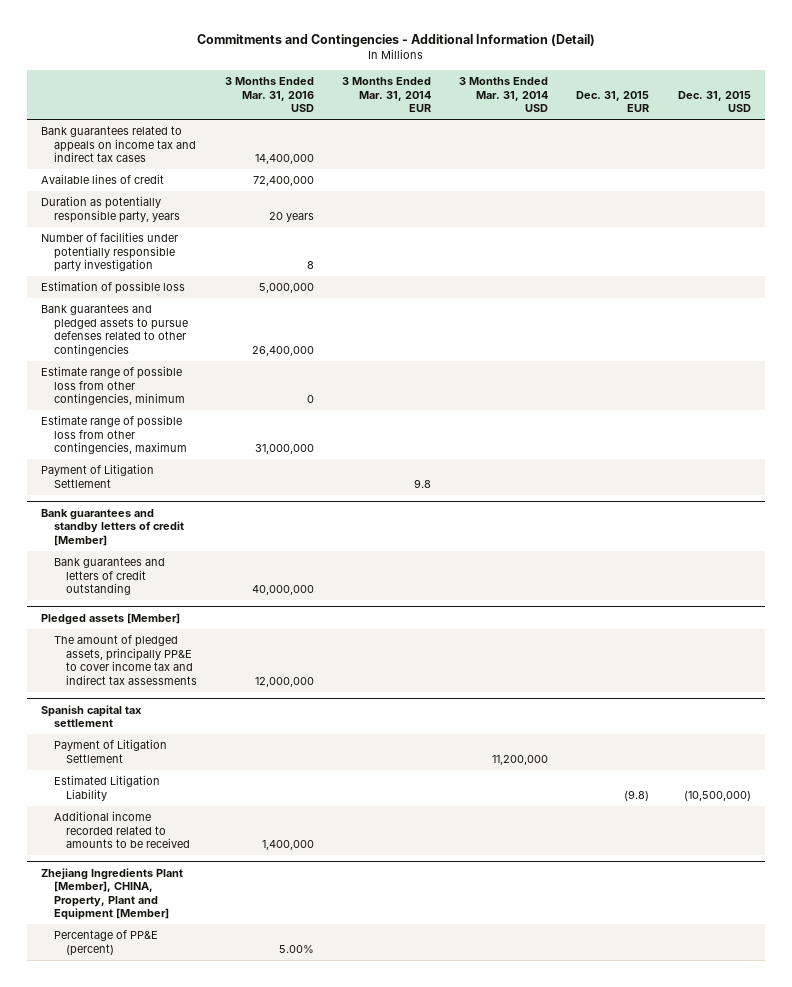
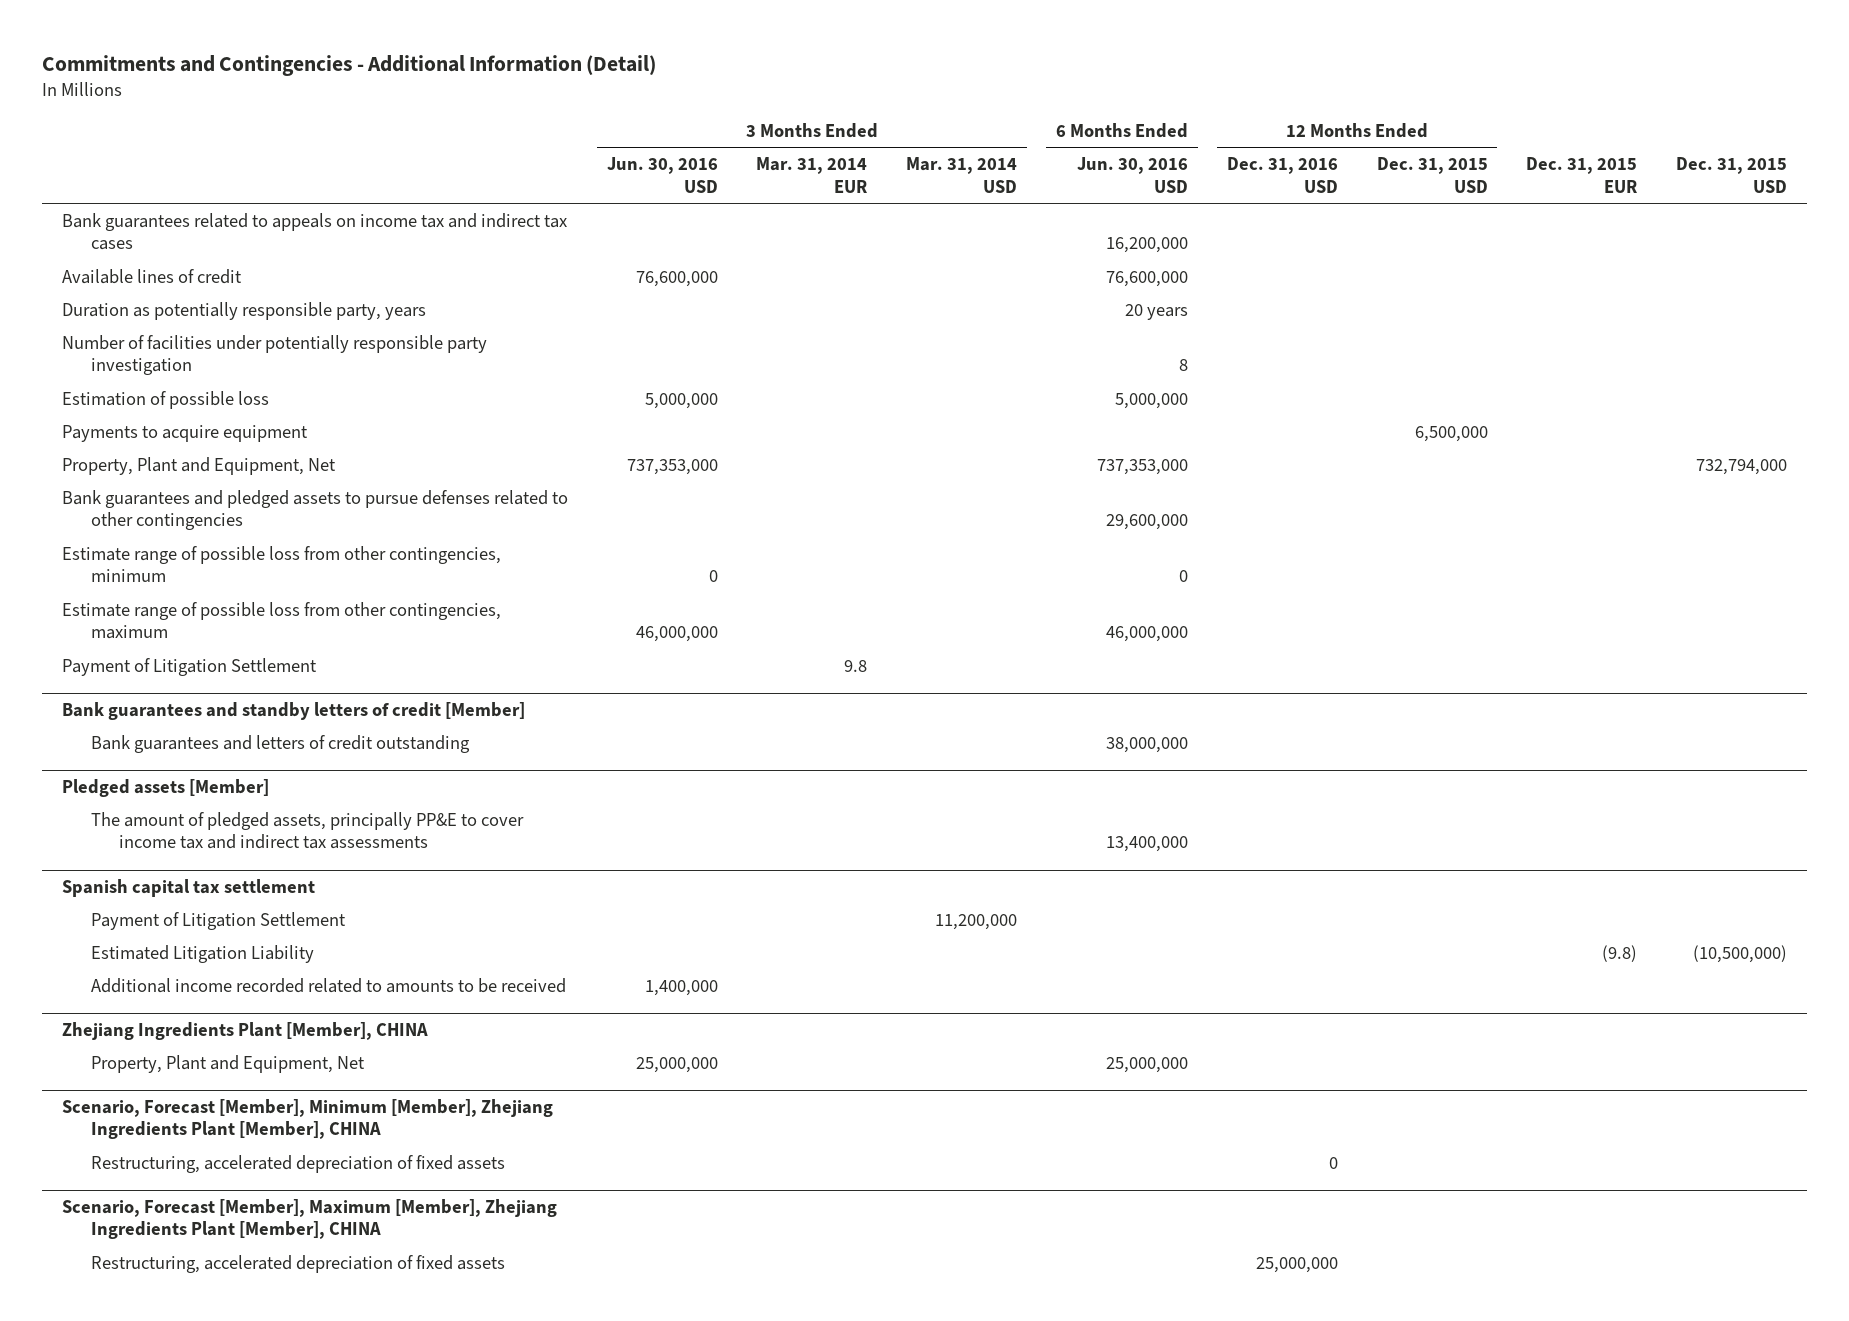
- | 3 Months Ended Mar. 31, 2016 USD | 3 Months Ended Mar. 31, 2014 EUR | 3 Months Ended Mar. 31, 2014 USD | Dec. 31, 2015 EUR | Dec. 31, 2015 USD
+ | 3 Months Ended Jun. 30, 2016 USD | 3 Months Ended Mar. 31, 2014 EUR | 3 Months Ended Mar. 31, 2014 USD | 6 Months Ended Jun. 30, 2016 USD | 12 Months Ended Dec. 31, 2016 USD | 12 Months Ended Dec. 31, 2015 USD | Dec. 31, 2015 EUR | Dec. 31, 2015 USD
+ Payments to acquire equipment | | | | | | 6,500,000 | |
+ Property, Plant and Equipment, Net | 737,353,000 | | | 737,353,000 | | | | 732,794,000
- Zhejiang Ingredients Plant [Member], CHINA, Property, Plant and Equipment [Member]
- Percentage of PP&E (percent) | 5.00% | | | |
+ Zhejiang Ingredients Plant [Member], CHINA
+ Property, Plant and Equipment, Net | 25,000,000 | | | 25,000,000 | | | |
+ Scenario, Forecast [Member], Minimum [Member], Zhejiang Ingredients Plant [Member], CHINA
+ Restructuring, accelerated depreciation of fixed assets | | | | | 0 | | |
+ Scenario, Forecast [Member], Maximum [Member], Zhejiang Ingredients Plant [Member], CHINA
+ Restructuring, accelerated depreciation of fixed assets | | | | | 25,000,000 | | |

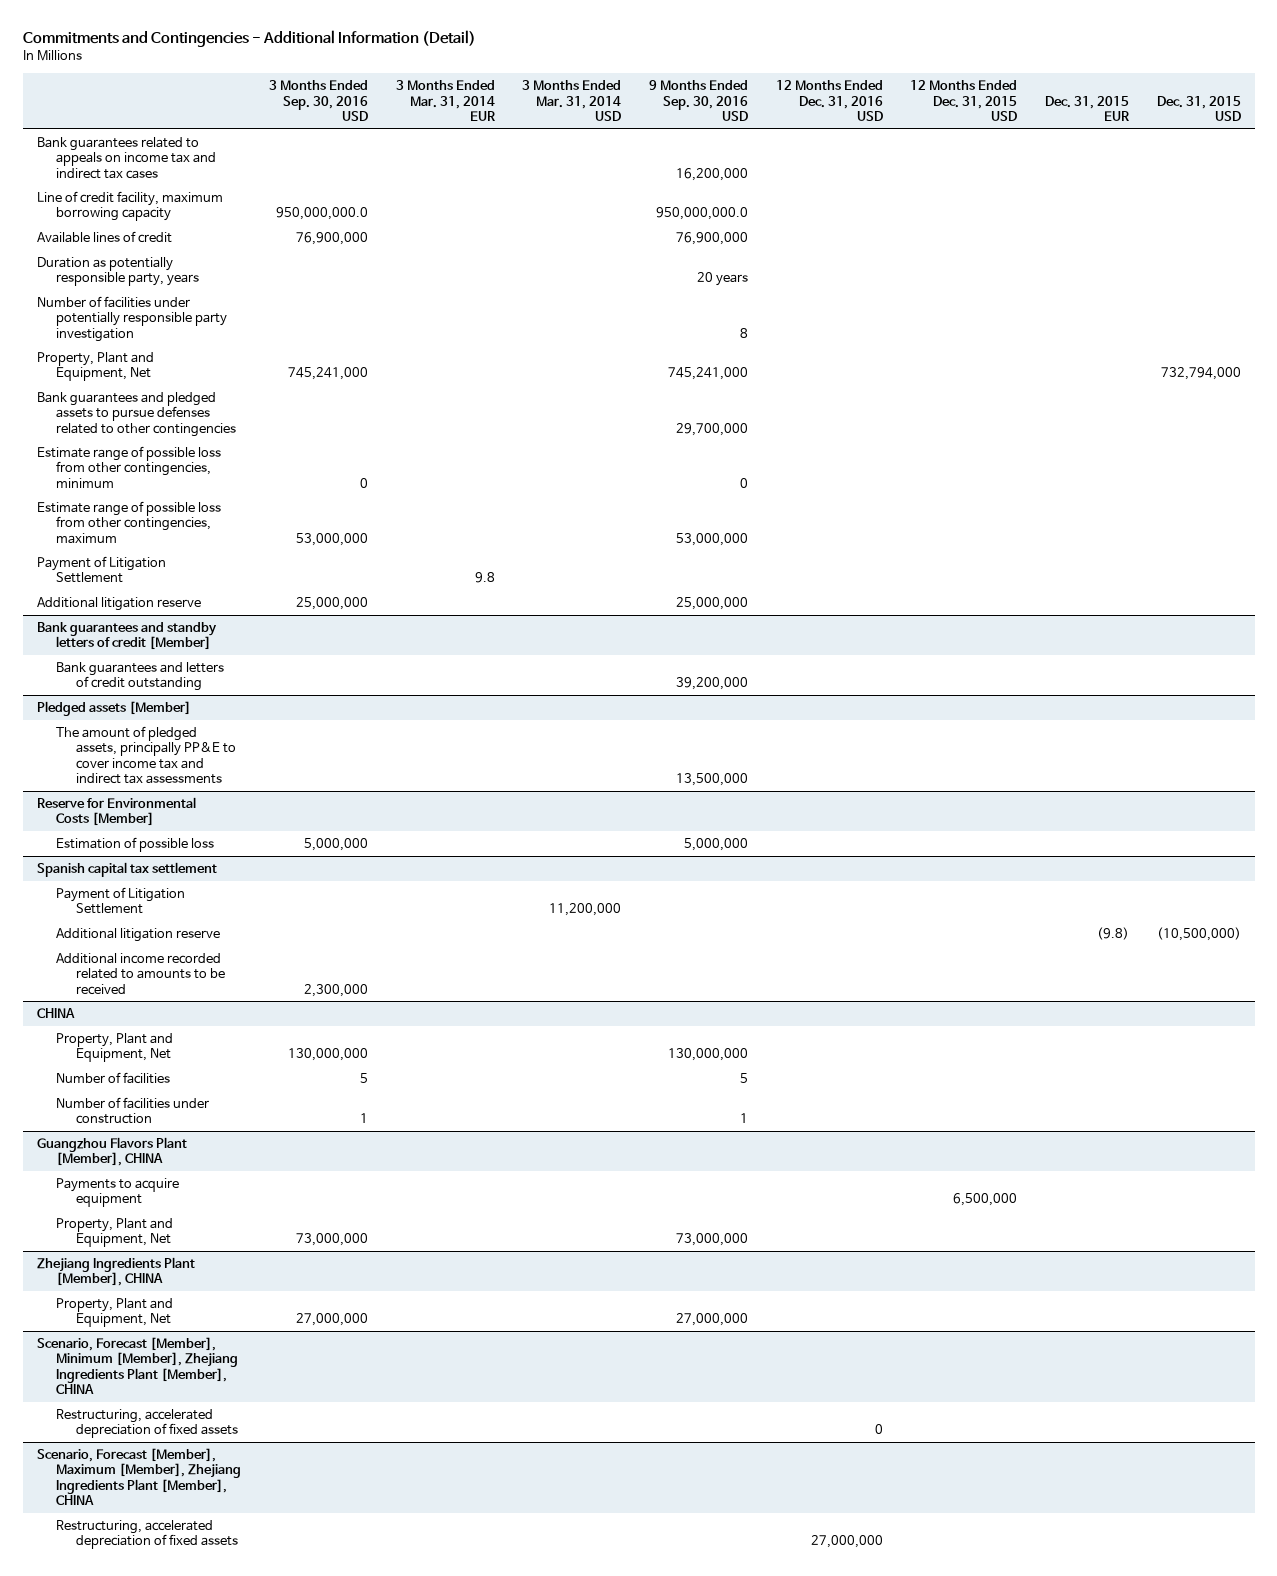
- | 3 Months Ended Jun. 30, 2016 USD | 3 Months Ended Mar. 31, 2014 EUR | 3 Months Ended Mar. 31, 2014 USD | 6 Months Ended Jun. 30, 2016 USD | 12 Months Ended Dec. 31, 2016 USD | 12 Months Ended Dec. 31, 2015 USD | Dec. 31, 2015 EUR | Dec. 31, 2015 USD
+ | 3 Months Ended Sep. 30, 2016 USD | 3 Months Ended Mar. 31, 2014 EUR | 3 Months Ended Mar. 31, 2014 USD | 9 Months Ended Sep. 30, 2016 USD | 12 Months Ended Dec. 31, 2016 USD | 12 Months Ended Dec. 31, 2015 USD | Dec. 31, 2015 EUR | Dec. 31, 2015 USD
+ Line of credit facility, maximum borrowing capacity | 950,000,000.0 | | | 950,000,000.0 | | | |
- Estimation of possible loss | 5,000,000 | | | 5,000,000 | | | |
- Payments to acquire equipment | | | | | | 6,500,000 | |
+ Additional litigation reserve | 25,000,000 | | | 25,000,000 | | | |
+ Reserve for Environmental Costs [Member]
+ Estimation of possible loss | 5,000,000 | | | 5,000,000 | | | |
@ Spanish capital tax settlement
- Estimated Litigation Liability | | | | | | | (9.8) | (10,500,000)
+ Additional litigation reserve | | | | | | | (9.8) | (10,500,000)
+ CHINA
+ Property, Plant and Equipment, Net | 130,000,000 | | | 130,000,000 | | | |
+ Number of facilities | 5 | | | 5 | | | |
+ Number of facilities under construction | 1 | | | 1 | | | |
+ Guangzhou Flavors Plant [Member], CHINA
+ Payments to acquire equipment | | | | | | 6,500,000 | |
+ Property, Plant and Equipment, Net | 73,000,000 | | | 73,000,000 | | | |
@ Scenario, Forecast [Member], Maximum [Member], Zhejiang Ingredients Plant [Member], CHINA
- Restructuring, accelerated depreciation of fixed assets | | | | | 25,000,000 | | |
+ Restructuring, accelerated depreciation of fixed assets | | | | | 27,000,000 | | |

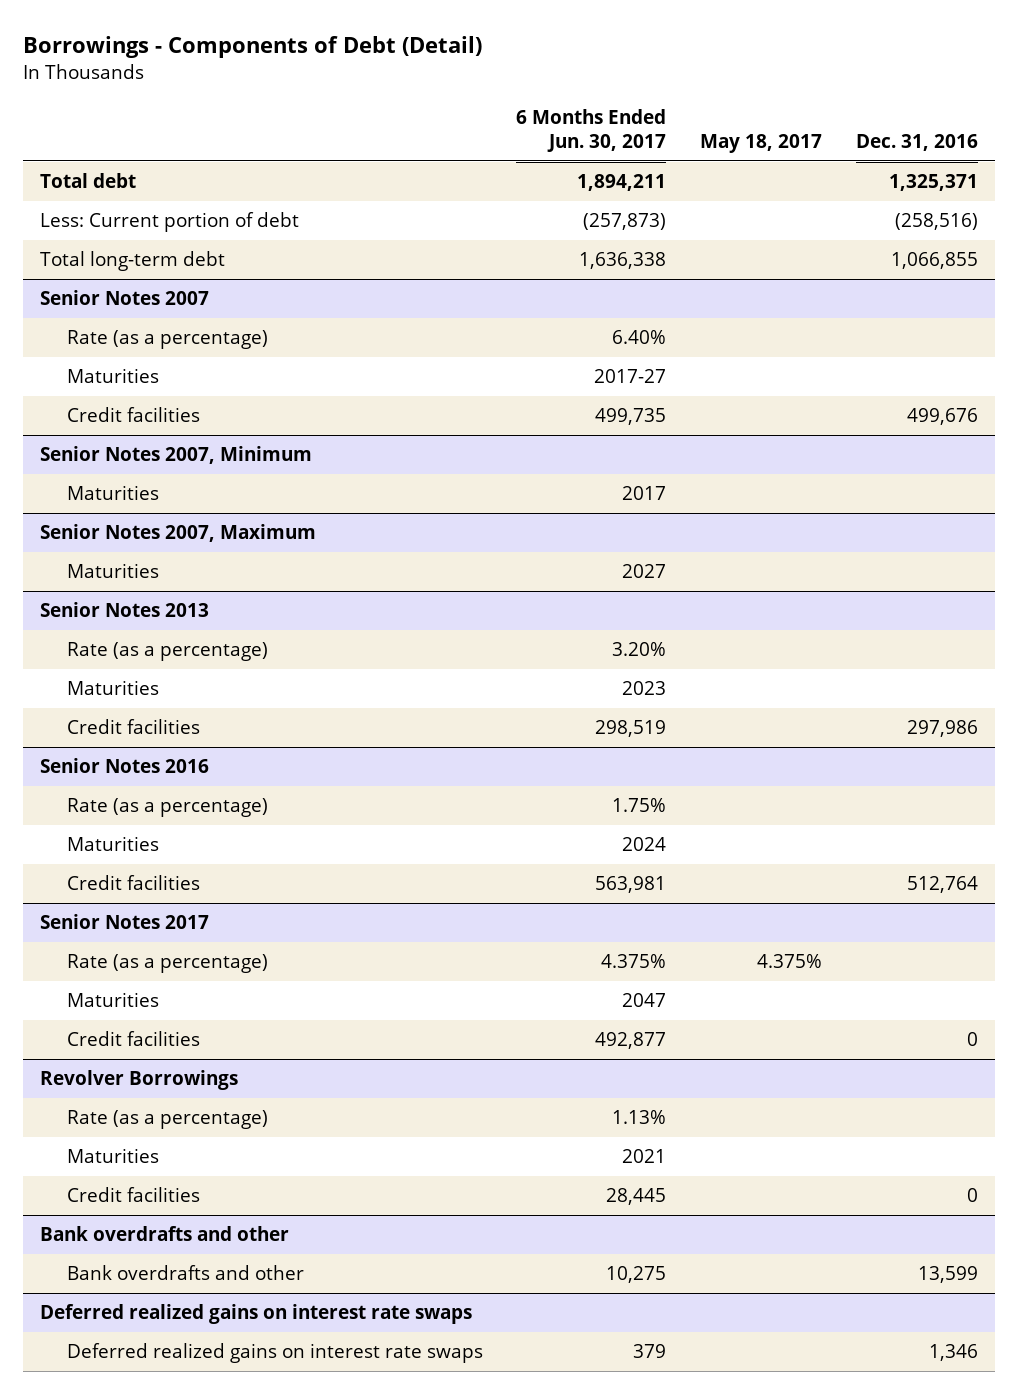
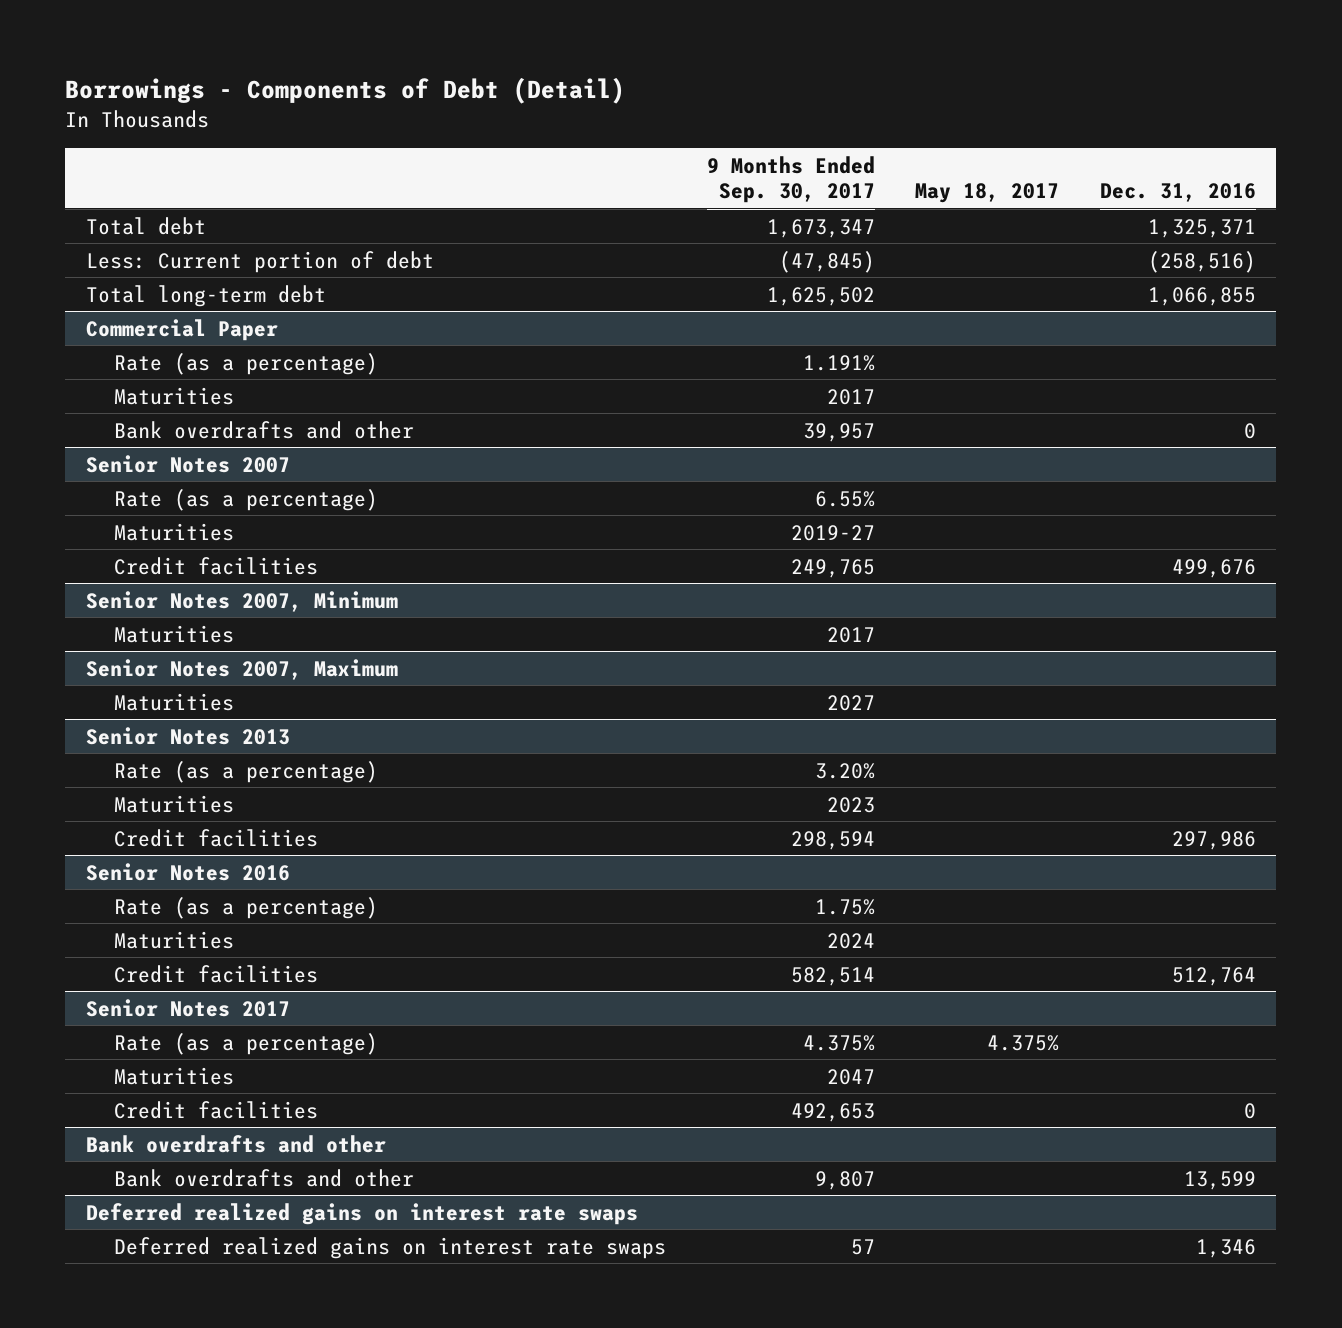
- | 6 Months Ended Jun. 30, 2017 | May 18, 2017 | Dec. 31, 2016
+ | 9 Months Ended Sep. 30, 2017 | May 18, 2017 | Dec. 31, 2016
+ Commercial Paper
+ Rate (as a percentage) | 1.191% | |
+ Maturities | 2017 | |
+ Bank overdrafts and other | 39,957 | | 0
- Revolver Borrowings
- Rate (as a percentage) | 1.13% | |
- Maturities | 2021 | |
- Credit facilities | 28,445 | | 0

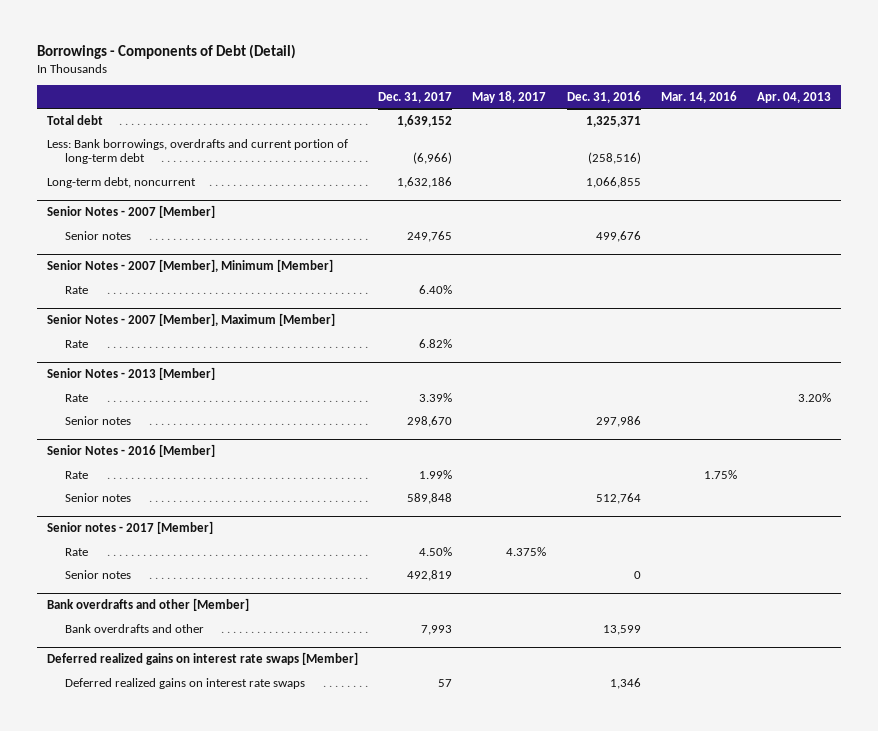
- | 9 Months Ended Sep. 30, 2017 | May 18, 2017 | Dec. 31, 2016
+ | Dec. 31, 2017 | May 18, 2017 | Dec. 31, 2016 | Mar. 14, 2016 | Apr. 04, 2013
- Less: Current portion of debt | (47,845) | | (258,516)
- Total long-term debt | 1,625,502 | | 1,066,855
- Commercial Paper
- Rate (as a percentage) | 1.191% | |
- Maturities | 2017 | |
- Bank overdrafts and other | 39,957 | | 0
- Senior Notes 2007
- Rate (as a percentage) | 6.55% | |
- Maturities | 2019-27 | |
- Credit facilities | 249,765 | | 499,676
- Senior Notes 2007, Minimum
- Maturities | 2017 | |
- Senior Notes 2007, Maximum
- Maturities | 2027 | |
- Senior Notes 2013
- Rate (as a percentage) | 3.20% | |
- Maturities | 2023 | |
- Credit facilities | 298,594 | | 297,986
- Senior Notes 2016
- Rate (as a percentage) | 1.75% | |
- Maturities | 2024 | |
- Credit facilities | 582,514 | | 512,764
- Senior Notes 2017
- Rate (as a percentage) | 4.375% | 4.375% |
- Maturities | 2047 | |
- Credit facilities | 492,653 | | 0
- Bank overdrafts and other
+ Less: Bank borrowings, overdrafts and current portion of long-term debt | (6,966) | | (258,516) | |
+ Long-term debt, noncurrent | 1,632,186 | | 1,066,855 | |
+ Senior Notes - 2007 [Member]
+ Senior notes | 249,765 | | 499,676 | |
+ Senior Notes - 2007 [Member], Minimum [Member]
+ Rate | 6.40% | | | |
+ Senior Notes - 2007 [Member], Maximum [Member]
+ Rate | 6.82% | | | |
+ Senior Notes - 2013 [Member]
+ Rate | 3.39% | | | | 3.20%
+ Senior notes | 298,670 | | 297,986 | |
+ Senior Notes - 2016 [Member]
+ Rate | 1.99% | | | 1.75% |
+ Senior notes | 589,848 | | 512,764 | |
+ Senior notes - 2017 [Member]
+ Rate | 4.50% | 4.375% | | |
+ Senior notes | 492,819 | | 0 | |
+ Bank overdrafts and other [Member]
- Deferred realized gains on interest rate swaps
+ Deferred realized gains on interest rate swaps [Member]

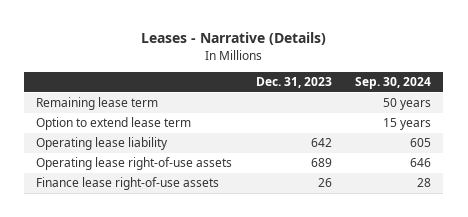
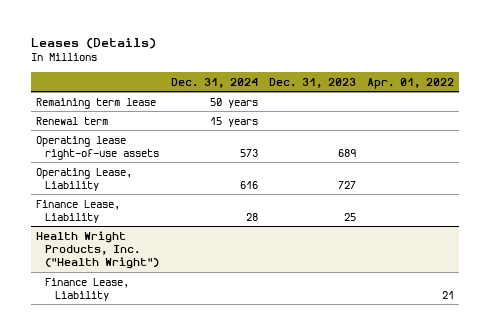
- Leases - Narrative (Details)
+ Leases (Details)
- | Dec. 31, 2023 | Sep. 30, 2024
+ | Dec. 31, 2024 | Dec. 31, 2023 | Apr. 01, 2022
- Remaining lease term | | 50 years
- Option to extend lease term | | 15 years
- Operating lease liability | 642 | 605
+ Remaining term lease | 50 years | |
+ Renewal term | 15 years | |
- Finance lease right-of-use assets | 26 | 28
+ Operating Lease, Liability | 616 | 727 |
+ Finance Lease, Liability | 28 | 25 |
+ Health Wright Products, Inc. ("Health Wright")
+ Finance Lease, Liability | | | 21

